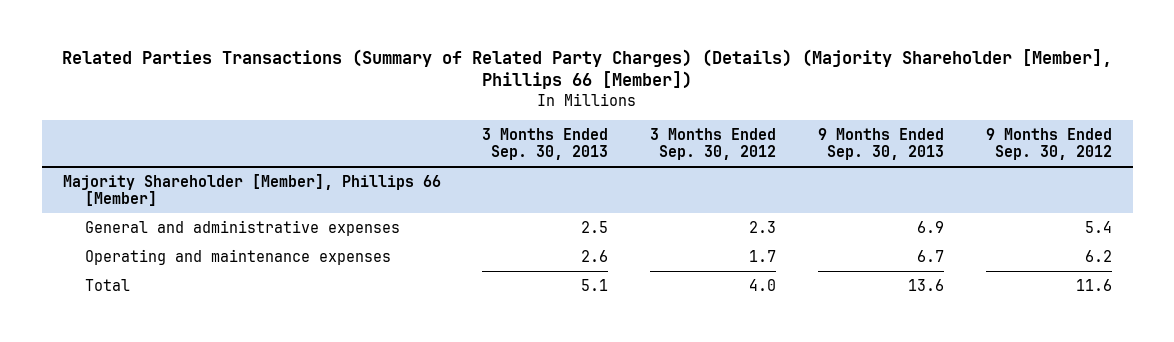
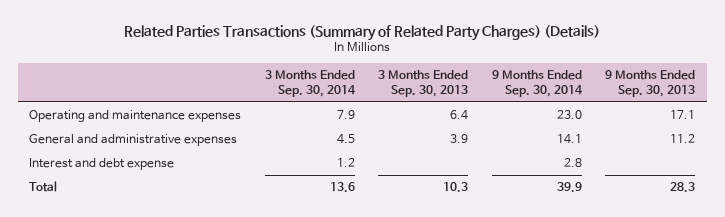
- Related Parties Transactions (Summary of Related Party Charges) (Details) (Majority Shareholder [Member], Phillips 66 [Member])
+ Related Parties Transactions (Summary of Related Party Charges) (Details)
- | 3 Months Ended Sep. 30, 2013 | 3 Months Ended Sep. 30, 2012 | 9 Months Ended Sep. 30, 2013 | 9 Months Ended Sep. 30, 2012
+ | 3 Months Ended Sep. 30, 2014 | 3 Months Ended Sep. 30, 2013 | 9 Months Ended Sep. 30, 2014 | 9 Months Ended Sep. 30, 2013
- Majority Shareholder [Member], Phillips 66 [Member]
- General and administrative expenses | 2.5 | 2.3 | 6.9 | 5.4
- Operating and maintenance expenses | 2.6 | 1.7 | 6.7 | 6.2
- Total | 5.1 | 4.0 | 13.6 | 11.6
+ Operating and maintenance expenses | 7.9 | 6.4 | 23.0 | 17.1
+ General and administrative expenses | 4.5 | 3.9 | 14.1 | 11.2
+ Interest and debt expense | 1.2 | | 2.8 |
+ Total | 13.6 | 10.3 | 39.9 | 28.3

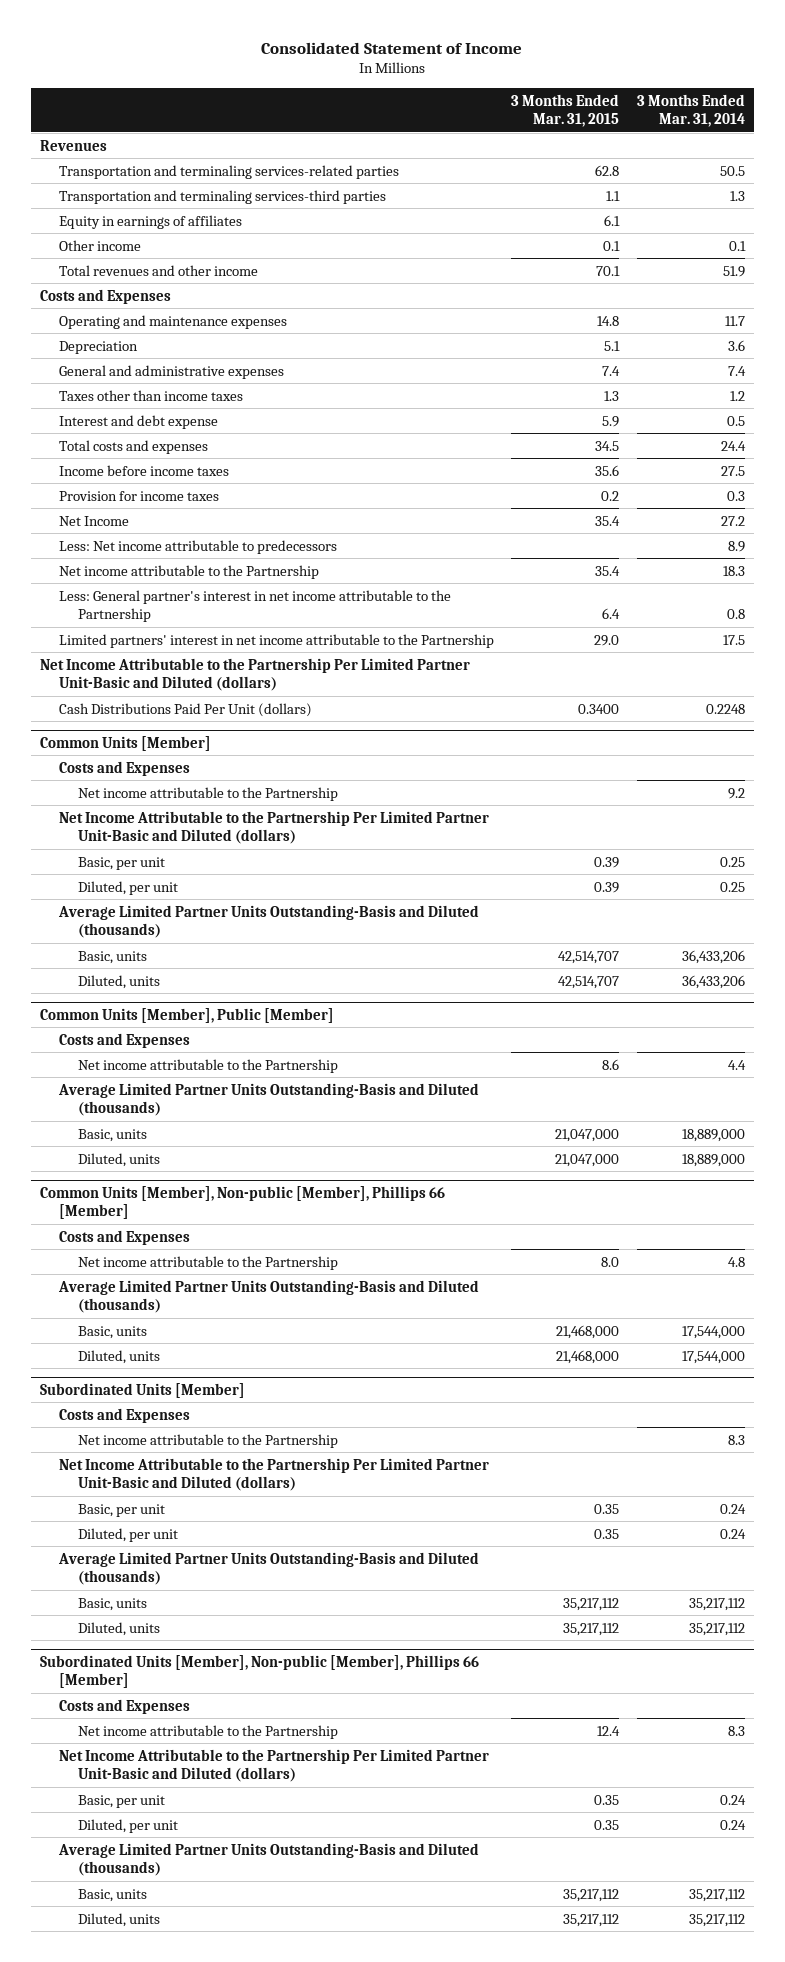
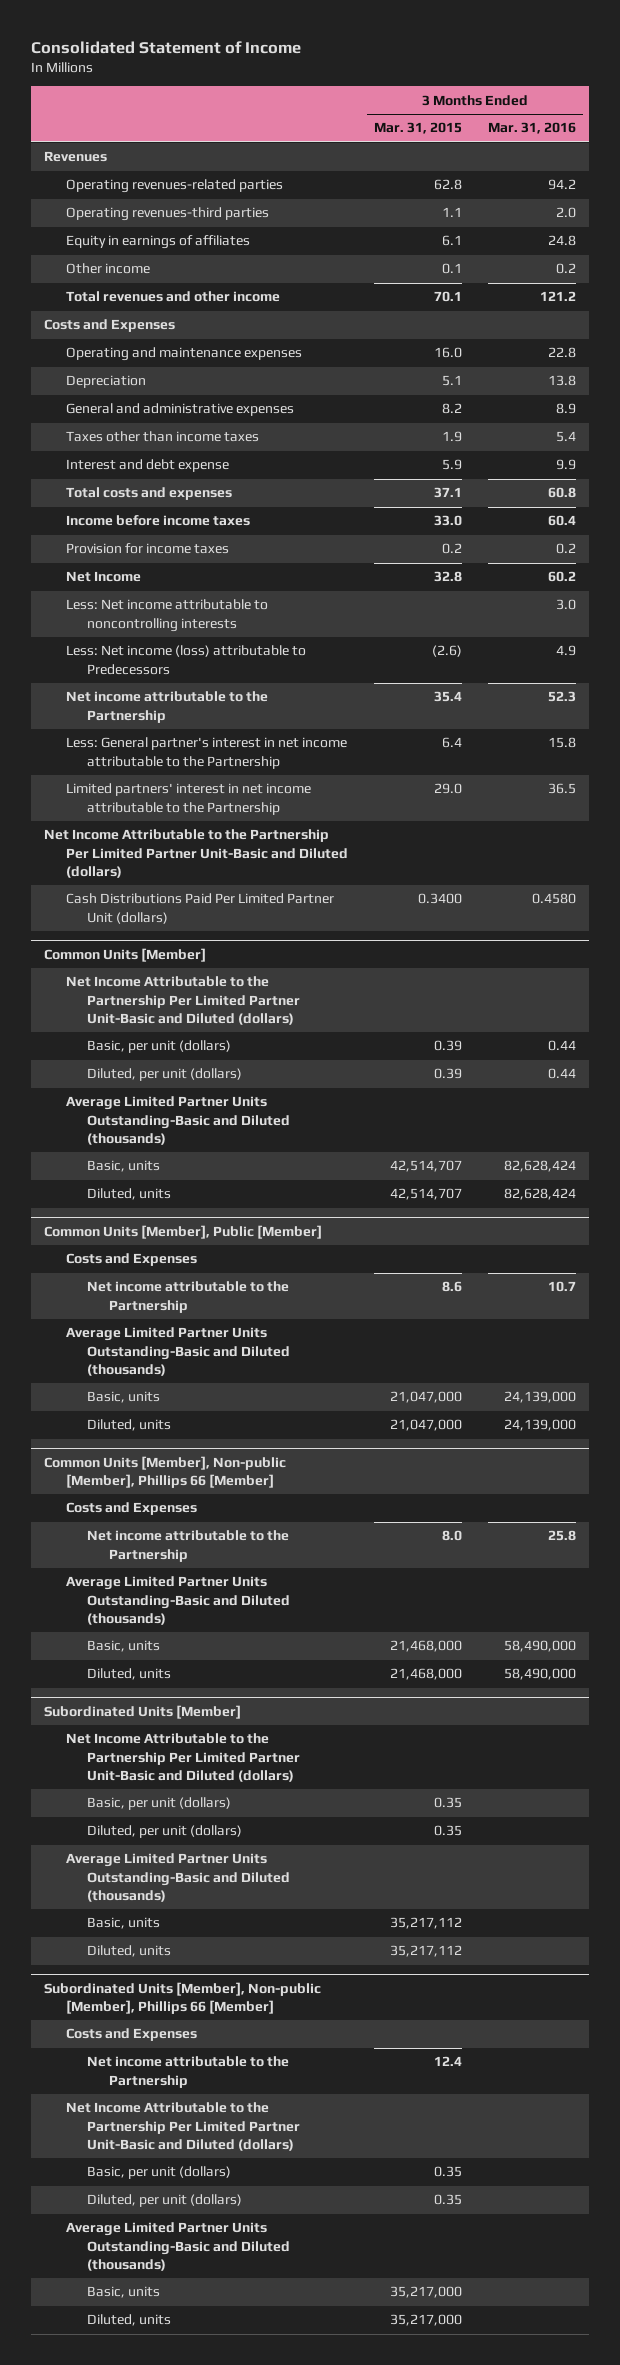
- | 3 Months Ended Mar. 31, 2015 | 3 Months Ended Mar. 31, 2014
+ | 3 Months Ended Mar. 31, 2015 | 3 Months Ended Mar. 31, 2016
- Transportation and terminaling services-related parties | 62.8 | 50.5
- Transportation and terminaling services-third parties | 1.1 | 1.3
+ Operating revenues-related parties | 62.8 | 94.2
+ Operating revenues-third parties | 1.1 | 2.0
- Operating and maintenance expenses | 14.8 | 11.7
+ Operating and maintenance expenses | 16.0 | 22.8
- General and administrative expenses | 7.4 | 7.4
- Taxes other than income taxes | 1.3 | 1.2
+ General and administrative expenses | 8.2 | 8.9
+ Taxes other than income taxes | 1.9 | 5.4
- Total costs and expenses | 34.5 | 24.4
- Income before income taxes | 35.6 | 27.5
+ Total costs and expenses | 37.1 | 60.8
+ Income before income taxes | 33.0 | 60.4
- Net Income | 35.4 | 27.2
- Less: Net income attributable to predecessors | | 8.9
+ Net Income | 32.8 | 60.2
+ Less: Net income attributable to noncontrolling interests | | 3.0
+ Less: Net income (loss) attributable to Predecessors | (2.6) | 4.9
- Cash Distributions Paid Per Unit (dollars) | 0.3400 | 0.2248
+ Cash Distributions Paid Per Limited Partner Unit (dollars) | 0.3400 | 0.4580
@ Common Units [Member]
- Costs and Expenses
- Net income attributable to the Partnership | | 9.2
- Basic, per unit | 0.39 | 0.25
- Diluted, per unit | 0.39 | 0.25
- Average Limited Partner Units Outstanding-Basis and Diluted (thousands)
+ Basic, per unit (dollars) | 0.39 | 0.44
+ Diluted, per unit (dollars) | 0.39 | 0.44
+ Average Limited Partner Units Outstanding-Basic and Diluted (thousands)
@ Common Units [Member], Public [Member]
- Average Limited Partner Units Outstanding-Basis and Diluted (thousands)
+ Average Limited Partner Units Outstanding-Basic and Diluted (thousands)
@ Common Units [Member], Non-public [Member], Phillips 66 [Member]
- Average Limited Partner Units Outstanding-Basis and Diluted (thousands)
+ Average Limited Partner Units Outstanding-Basic and Diluted (thousands)
@ Subordinated Units [Member]
- Costs and Expenses
- Net income attributable to the Partnership | | 8.3
- Basic, per unit | 0.35 | 0.24
- Diluted, per unit | 0.35 | 0.24
- Average Limited Partner Units Outstanding-Basis and Diluted (thousands)
+ Basic, per unit (dollars) | 0.35 |
+ Diluted, per unit (dollars) | 0.35 |
+ Average Limited Partner Units Outstanding-Basic and Diluted (thousands)
@ Subordinated Units [Member], Non-public [Member], Phillips 66 [Member]
- Basic, per unit | 0.35 | 0.24
- Diluted, per unit | 0.35 | 0.24
- Average Limited Partner Units Outstanding-Basis and Diluted (thousands)
- Basic, units | 35,217,112 | 35,217,112
- Diluted, units | 35,217,112 | 35,217,112
+ Basic, per unit (dollars) | 0.35 |
+ Diluted, per unit (dollars) | 0.35 |
+ Average Limited Partner Units Outstanding-Basic and Diluted (thousands)
+ Basic, units | 35,217,000 |
+ Diluted, units | 35,217,000 |

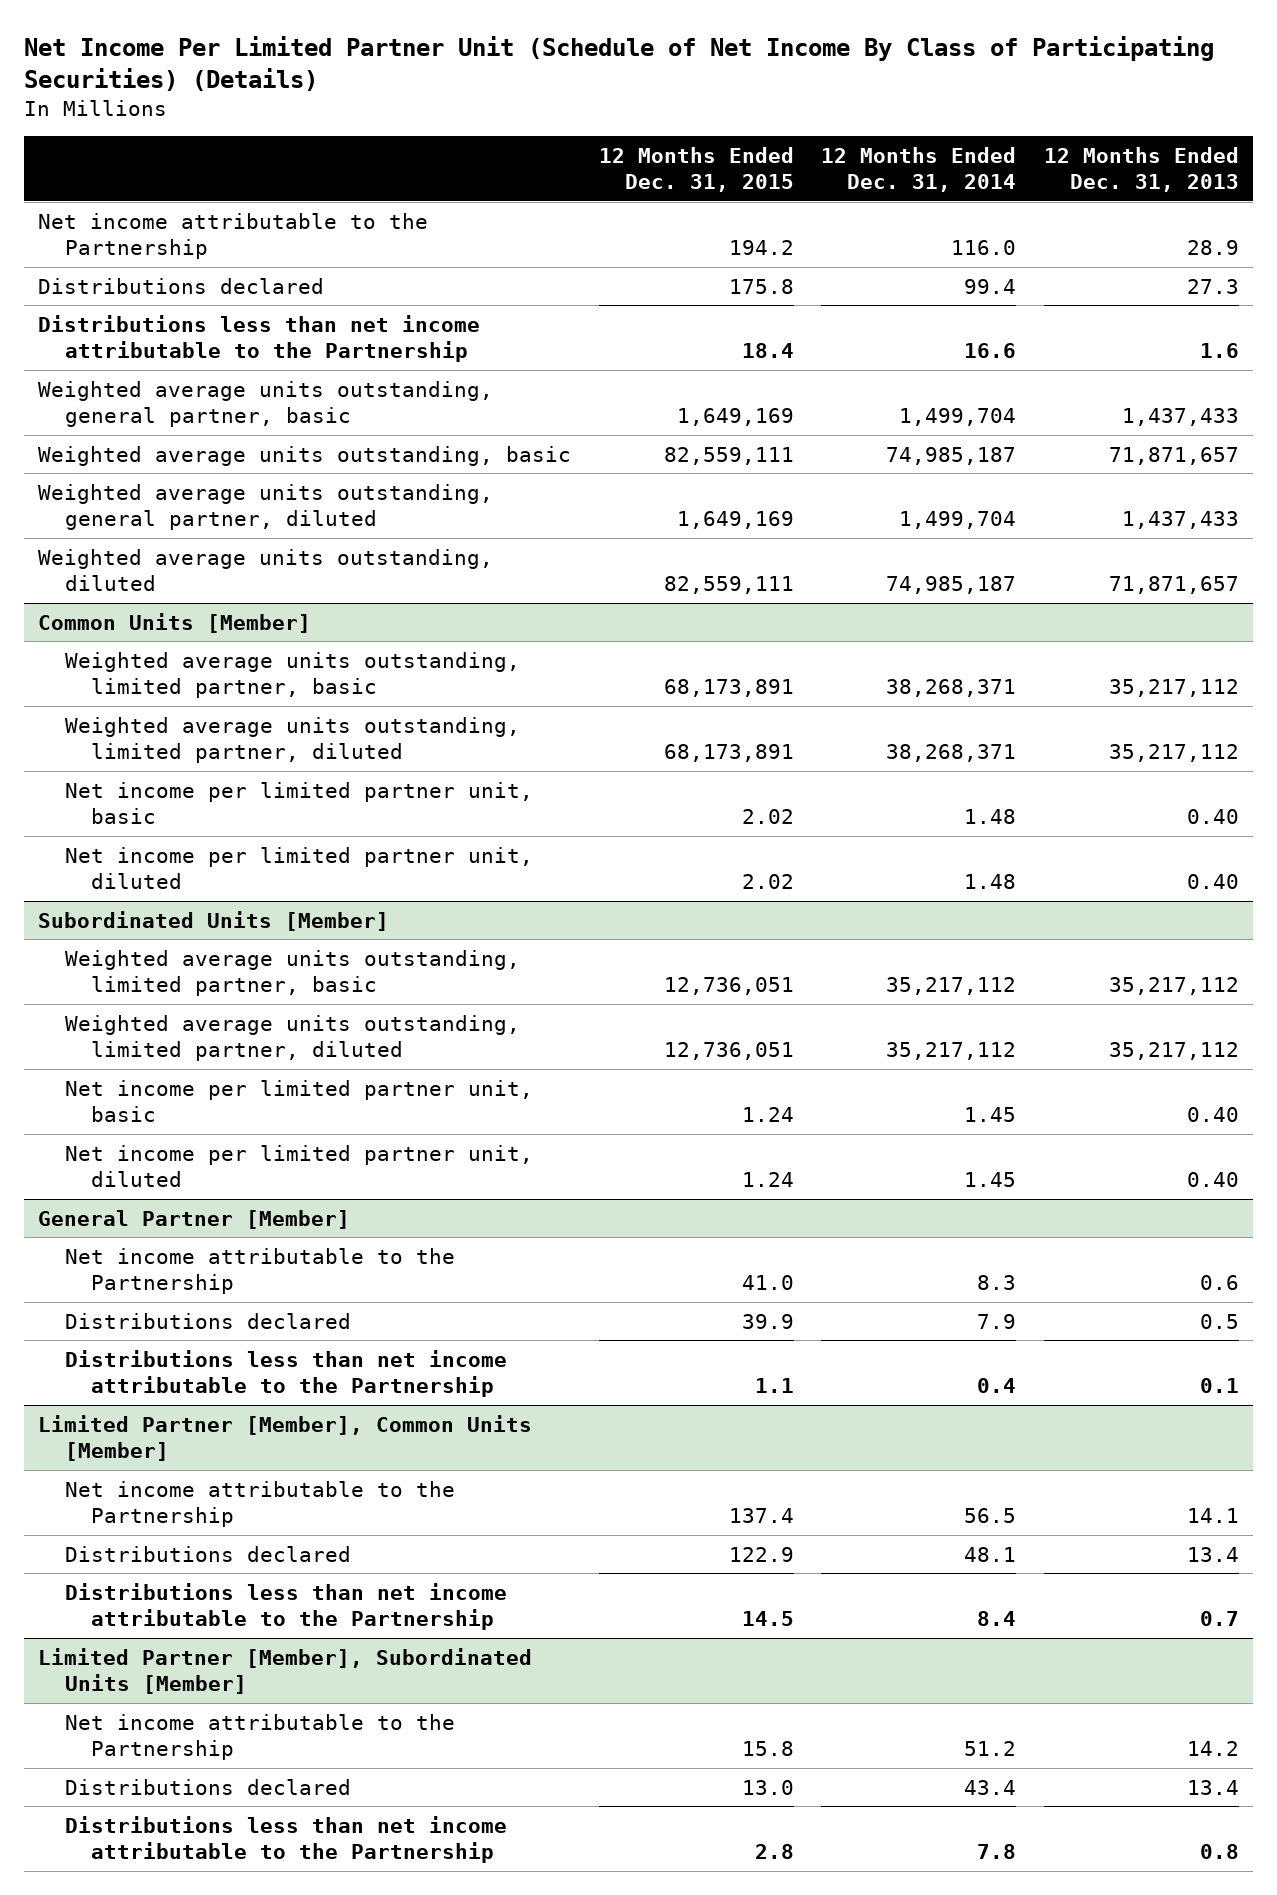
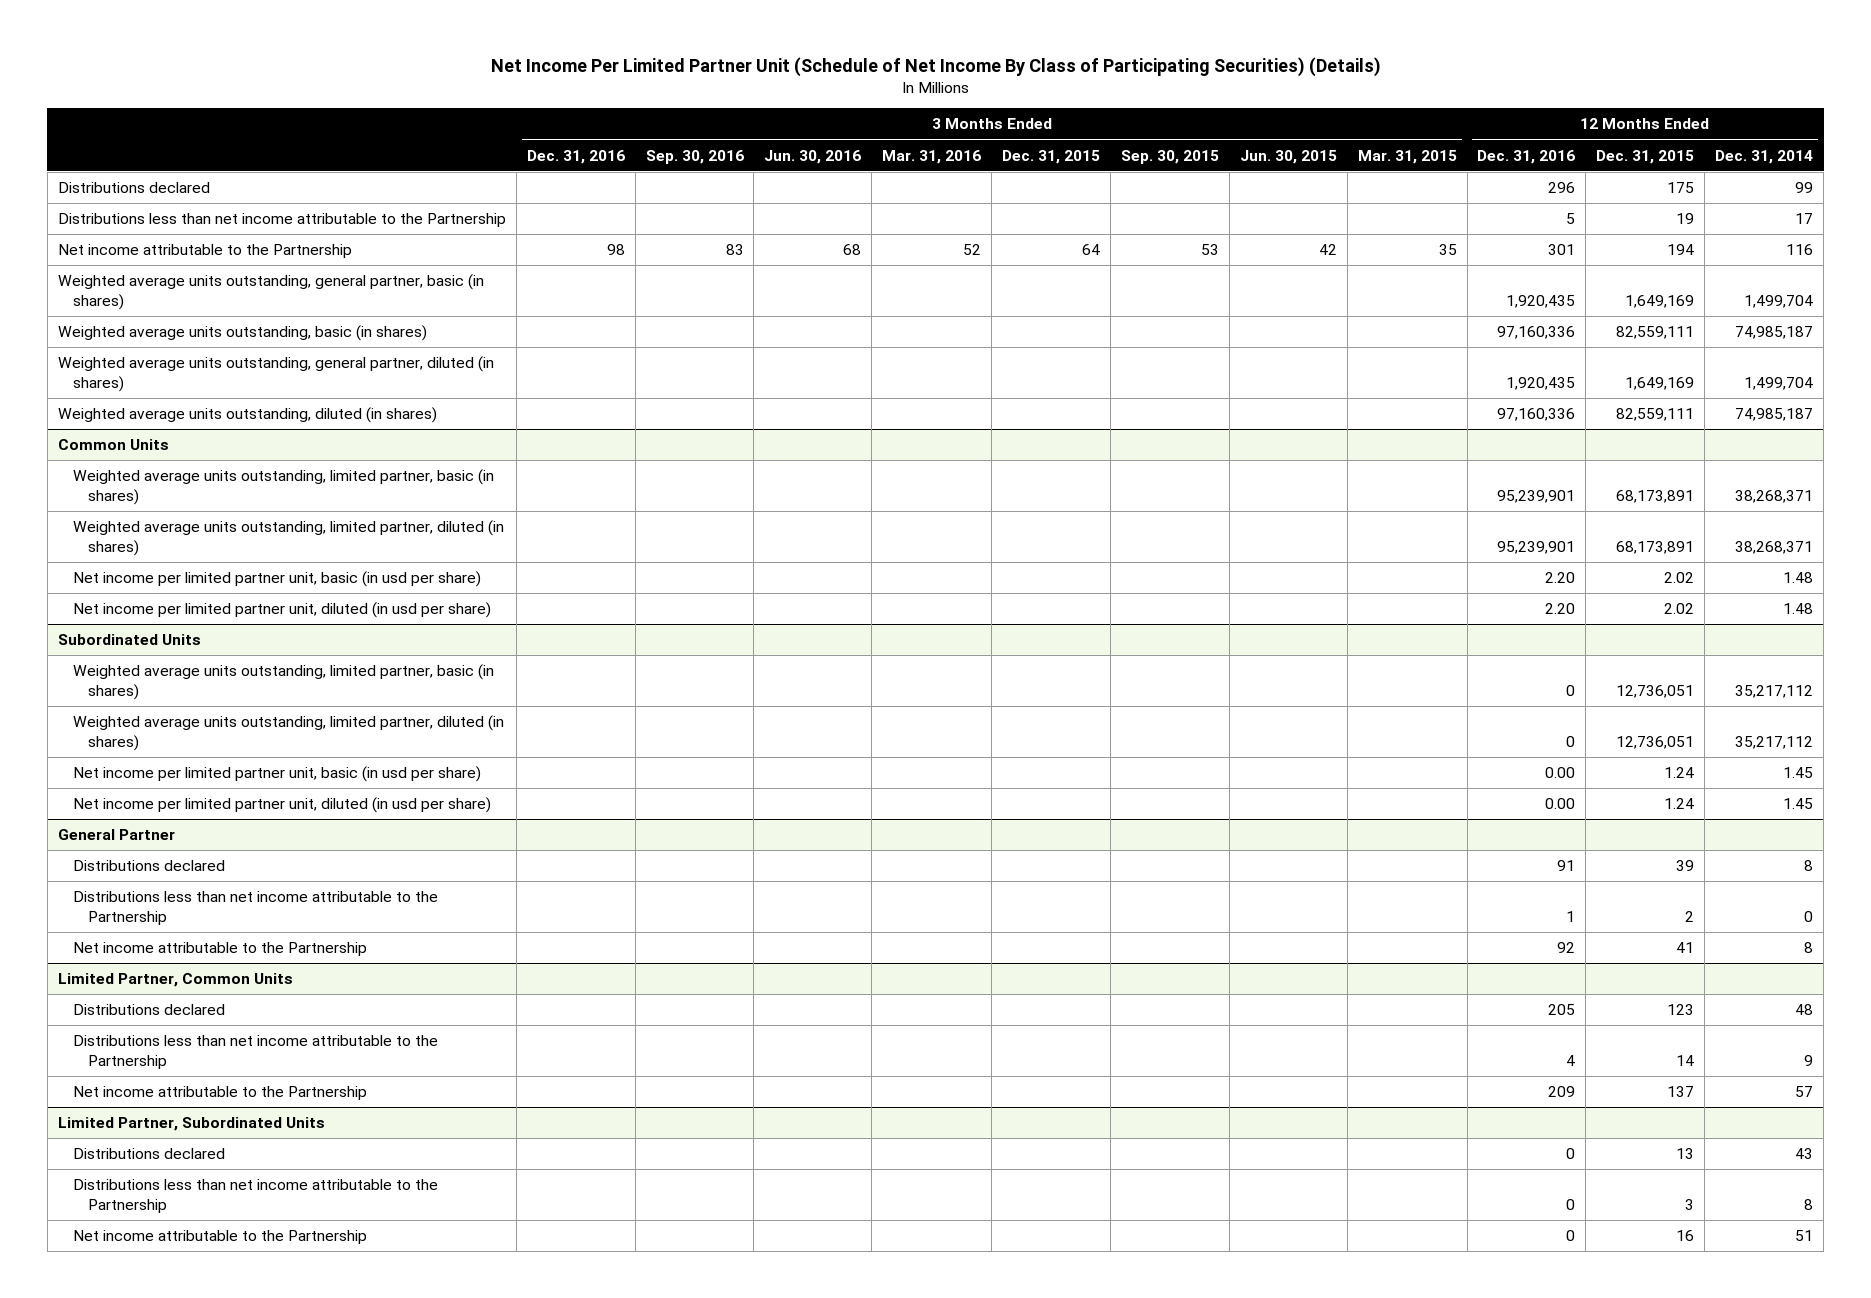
- | 12 Months Ended Dec. 31, 2015 | 12 Months Ended Dec. 31, 2014 | 12 Months Ended Dec. 31, 2013
+ | 3 Months Ended Dec. 31, 2016 | 3 Months Ended Sep. 30, 2016 | 3 Months Ended Jun. 30, 2016 | 3 Months Ended Mar. 31, 2016 | 3 Months Ended Dec. 31, 2015 | 3 Months Ended Sep. 30, 2015 | 3 Months Ended Jun. 30, 2015 | 3 Months Ended Mar. 31, 2015 | 12 Months Ended Dec. 31, 2016 | 12 Months Ended Dec. 31, 2015 | 12 Months Ended Dec. 31, 2014
- Net income attributable to the Partnership | 194.2 | 116.0 | 28.9
- Distributions declared | 175.8 | 99.4 | 27.3
- Distributions less than net income attributable to the Partnership | 18.4 | 16.6 | 1.6
- Weighted average units outstanding, general partner, basic | 1,649,169 | 1,499,704 | 1,437,433
- Weighted average units outstanding, basic | 82,559,111 | 74,985,187 | 71,871,657
- Weighted average units outstanding, general partner, diluted | 1,649,169 | 1,499,704 | 1,437,433
- Weighted average units outstanding, diluted | 82,559,111 | 74,985,187 | 71,871,657
- Common Units [Member]
- Weighted average units outstanding, limited partner, basic | 68,173,891 | 38,268,371 | 35,217,112
- Weighted average units outstanding, limited partner, diluted | 68,173,891 | 38,268,371 | 35,217,112
- Net income per limited partner unit, basic | 2.02 | 1.48 | 0.40
- Net income per limited partner unit, diluted | 2.02 | 1.48 | 0.40
- Subordinated Units [Member]
- Weighted average units outstanding, limited partner, basic | 12,736,051 | 35,217,112 | 35,217,112
- Weighted average units outstanding, limited partner, diluted | 12,736,051 | 35,217,112 | 35,217,112
- Net income per limited partner unit, basic | 1.24 | 1.45 | 0.40
- Net income per limited partner unit, diluted | 1.24 | 1.45 | 0.40
- General Partner [Member]
- Net income attributable to the Partnership | 41.0 | 8.3 | 0.6
- Distributions declared | 39.9 | 7.9 | 0.5
- Distributions less than net income attributable to the Partnership | 1.1 | 0.4 | 0.1
- Limited Partner [Member], Common Units [Member]
- Net income attributable to the Partnership | 137.4 | 56.5 | 14.1
- Distributions declared | 122.9 | 48.1 | 13.4
- Distributions less than net income attributable to the Partnership | 14.5 | 8.4 | 0.7
- Limited Partner [Member], Subordinated Units [Member]
- Net income attributable to the Partnership | 15.8 | 51.2 | 14.2
- Distributions declared | 13.0 | 43.4 | 13.4
- Distributions less than net income attributable to the Partnership | 2.8 | 7.8 | 0.8
+ Distributions declared | | | | | | | | | 296 | 175 | 99
+ Distributions less than net income attributable to the Partnership | | | | | | | | | 5 | 19 | 17
+ Net income attributable to the Partnership | 98 | 83 | 68 | 52 | 64 | 53 | 42 | 35 | 301 | 194 | 116
+ Weighted average units outstanding, general partner, basic (in shares) | | | | | | | | | 1,920,435 | 1,649,169 | 1,499,704
+ Weighted average units outstanding, basic (in shares) | | | | | | | | | 97,160,336 | 82,559,111 | 74,985,187
+ Weighted average units outstanding, general partner, diluted (in shares) | | | | | | | | | 1,920,435 | 1,649,169 | 1,499,704
+ Weighted average units outstanding, diluted (in shares) | | | | | | | | | 97,160,336 | 82,559,111 | 74,985,187
+ Common Units
+ Weighted average units outstanding, limited partner, basic (in shares) | | | | | | | | | 95,239,901 | 68,173,891 | 38,268,371
+ Weighted average units outstanding, limited partner, diluted (in shares) | | | | | | | | | 95,239,901 | 68,173,891 | 38,268,371
+ Net income per limited partner unit, basic (in usd per share) | | | | | | | | | 2.20 | 2.02 | 1.48
+ Net income per limited partner unit, diluted (in usd per share) | | | | | | | | | 2.20 | 2.02 | 1.48
+ Subordinated Units
+ Weighted average units outstanding, limited partner, basic (in shares) | | | | | | | | | 0 | 12,736,051 | 35,217,112
+ Weighted average units outstanding, limited partner, diluted (in shares) | | | | | | | | | 0 | 12,736,051 | 35,217,112
+ Net income per limited partner unit, basic (in usd per share) | | | | | | | | | 0.00 | 1.24 | 1.45
+ Net income per limited partner unit, diluted (in usd per share) | | | | | | | | | 0.00 | 1.24 | 1.45
+ General Partner
+ Distributions declared | | | | | | | | | 91 | 39 | 8
+ Distributions less than net income attributable to the Partnership | | | | | | | | | 1 | 2 | 0
+ Net income attributable to the Partnership | | | | | | | | | 92 | 41 | 8
+ Limited Partner, Common Units
+ Distributions declared | | | | | | | | | 205 | 123 | 48
+ Distributions less than net income attributable to the Partnership | | | | | | | | | 4 | 14 | 9
+ Net income attributable to the Partnership | | | | | | | | | 209 | 137 | 57
+ Limited Partner, Subordinated Units
+ Distributions declared | | | | | | | | | 0 | 13 | 43
+ Distributions less than net income attributable to the Partnership | | | | | | | | | 0 | 3 | 8
+ Net income attributable to the Partnership | | | | | | | | | 0 | 16 | 51

